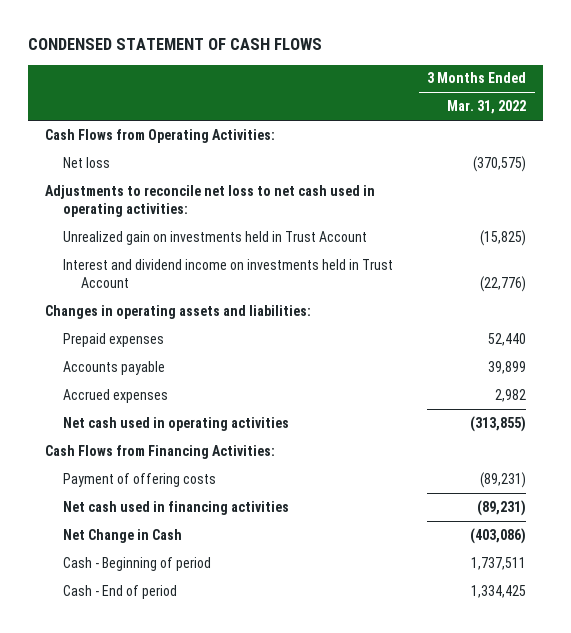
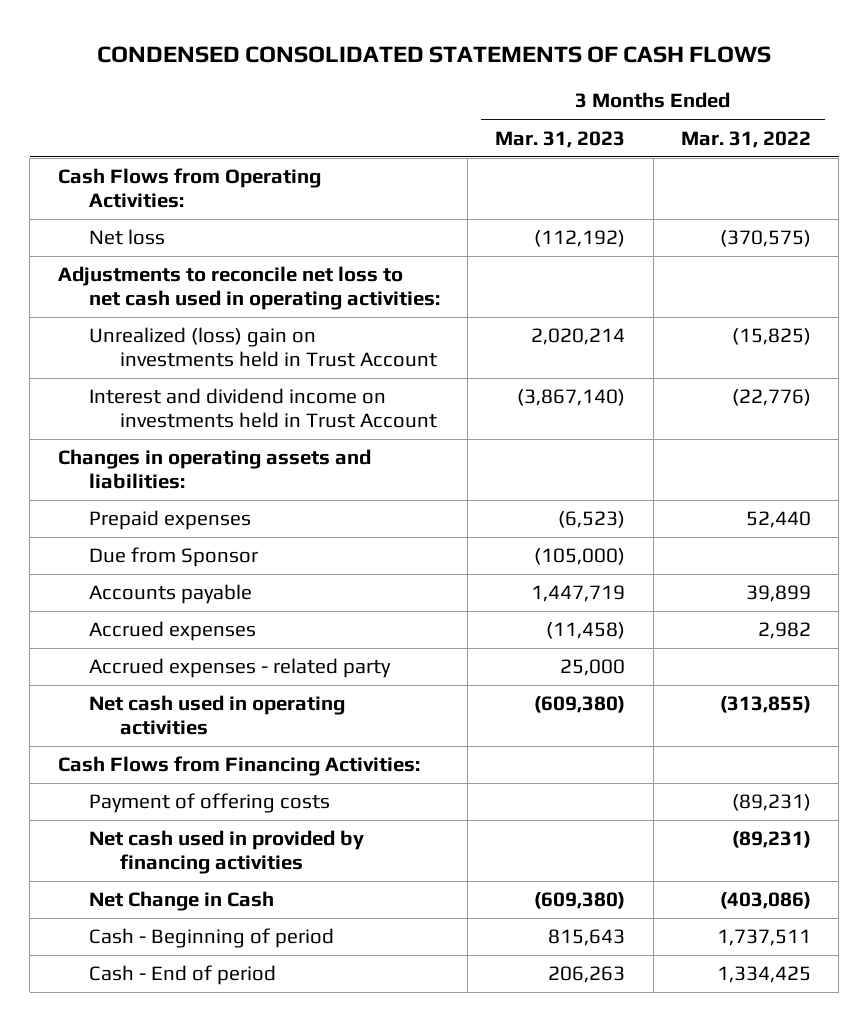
- CONDENSED STATEMENT OF CASH FLOWS
+ CONDENSED CONSOLIDATED STATEMENTS OF CASH FLOWS
- | 3 Months Ended Mar. 31, 2022
+ | 3 Months Ended Mar. 31, 2023 | 3 Months Ended Mar. 31, 2022
- Unrealized gain on investments held in Trust Account | (15,825)
+ Unrealized (loss) gain on investments held in Trust Account | 2,020,214 | (15,825)
+ Due from Sponsor | (105,000) |
+ Accrued expenses - related party | 25,000 |
- Net cash used in financing activities | (89,231)
+ Net cash used in provided by financing activities | | (89,231)

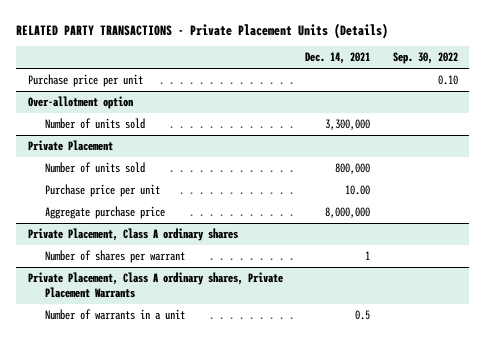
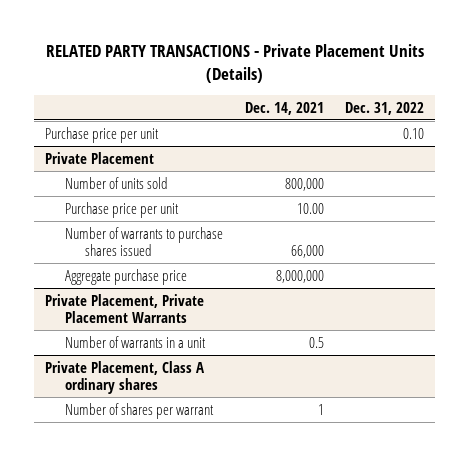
- | Dec. 14, 2021 | Sep. 30, 2022
+ | Dec. 14, 2021 | Dec. 31, 2022
- Over-allotment option
- Number of units sold | 3,300,000 |
@ Private Placement
+ Number of warrants to purchase shares issued | 66,000 |
+ Private Placement, Private Placement Warrants
+ Number of warrants in a unit | 0.5 |
- Private Placement, Class A ordinary shares, Private Placement Warrants
- Number of warrants in a unit | 0.5 |

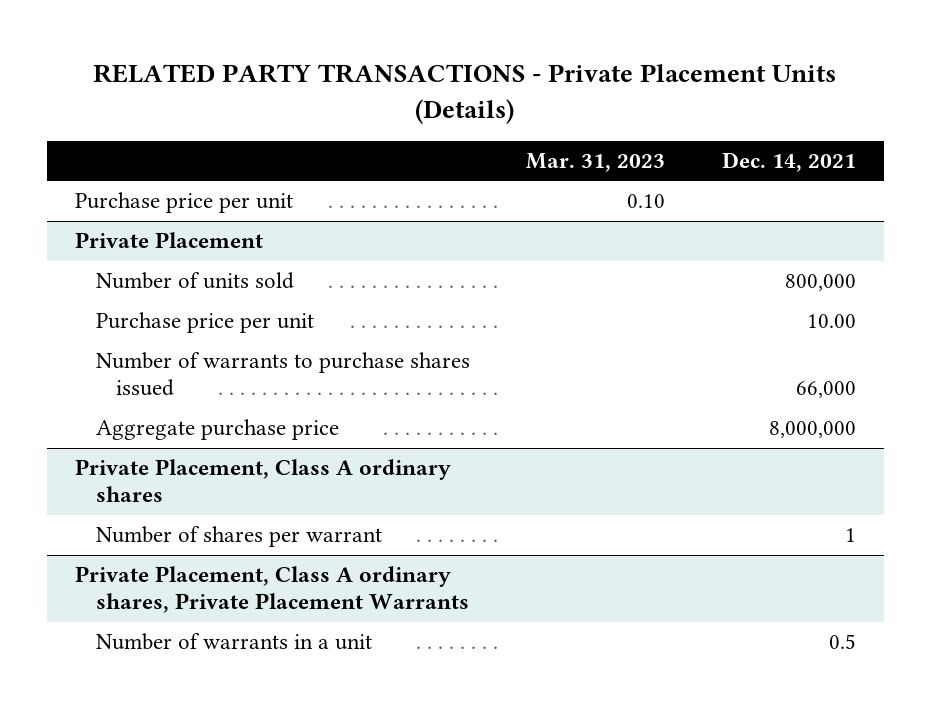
- | Dec. 14, 2021 | Dec. 31, 2022
+ | Mar. 31, 2023 | Dec. 14, 2021
- Private Placement, Private Placement Warrants
- Number of warrants in a unit | 0.5 |
+ Private Placement, Class A ordinary shares, Private Placement Warrants
+ Number of warrants in a unit | | 0.5

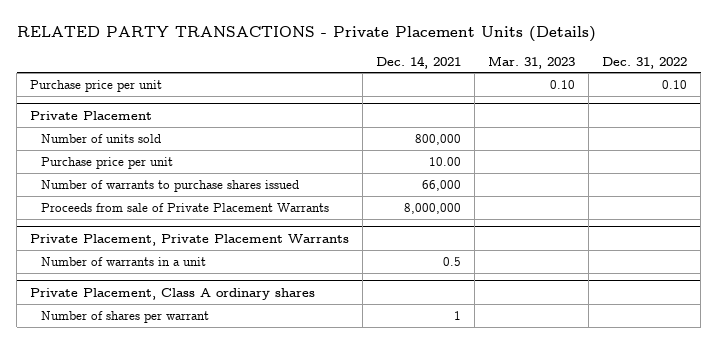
- | Mar. 31, 2023 | Dec. 14, 2021
+ | Dec. 14, 2021 | Mar. 31, 2023 | Dec. 31, 2022
@ Private Placement
- Aggregate purchase price | | 8,000,000
+ Proceeds from sale of Private Placement Warrants | 8,000,000 | |
+ Private Placement, Private Placement Warrants
+ Number of warrants in a unit | 0.5 | |
- Private Placement, Class A ordinary shares, Private Placement Warrants
- Number of warrants in a unit | | 0.5

